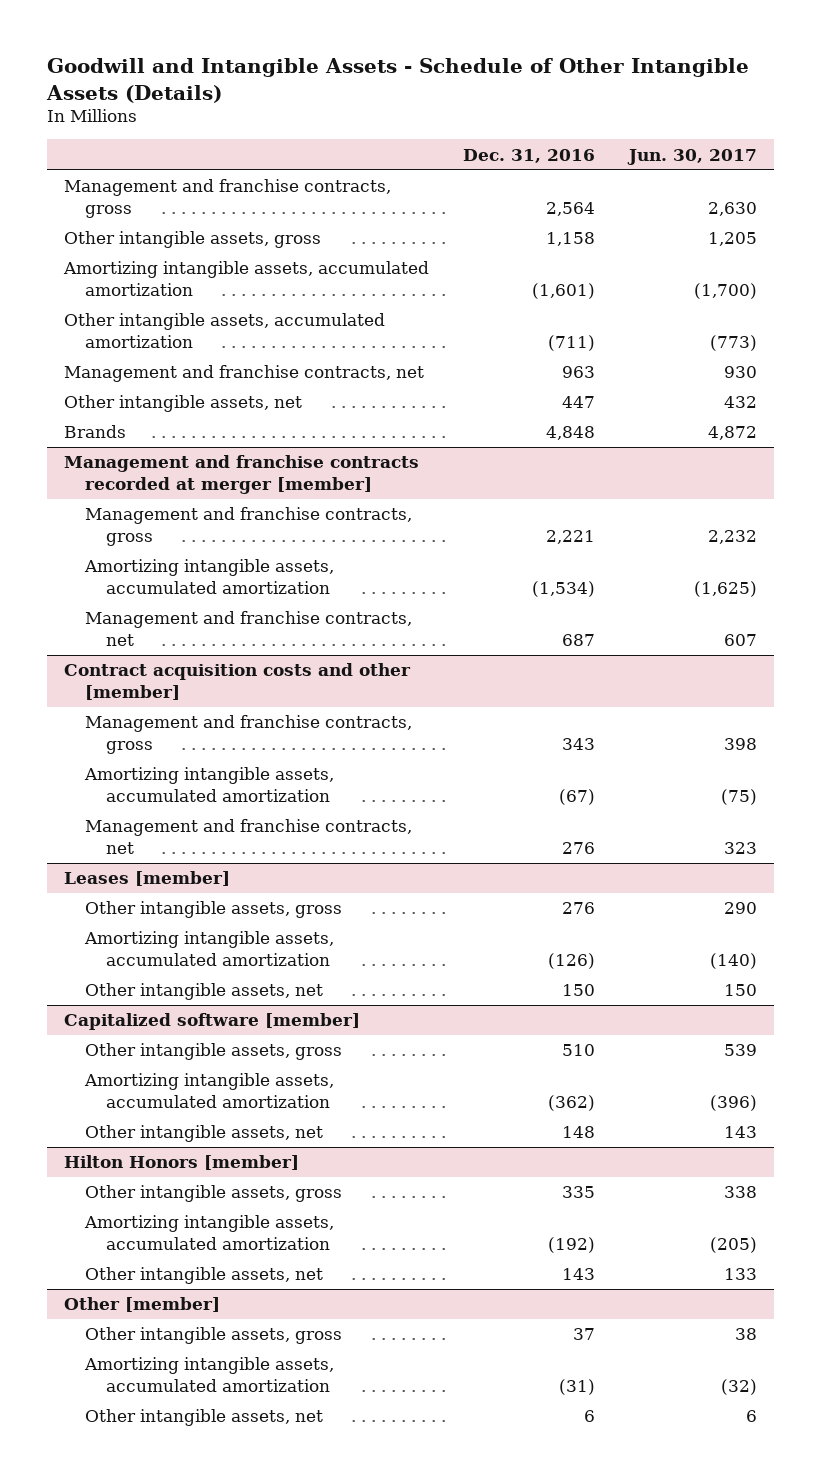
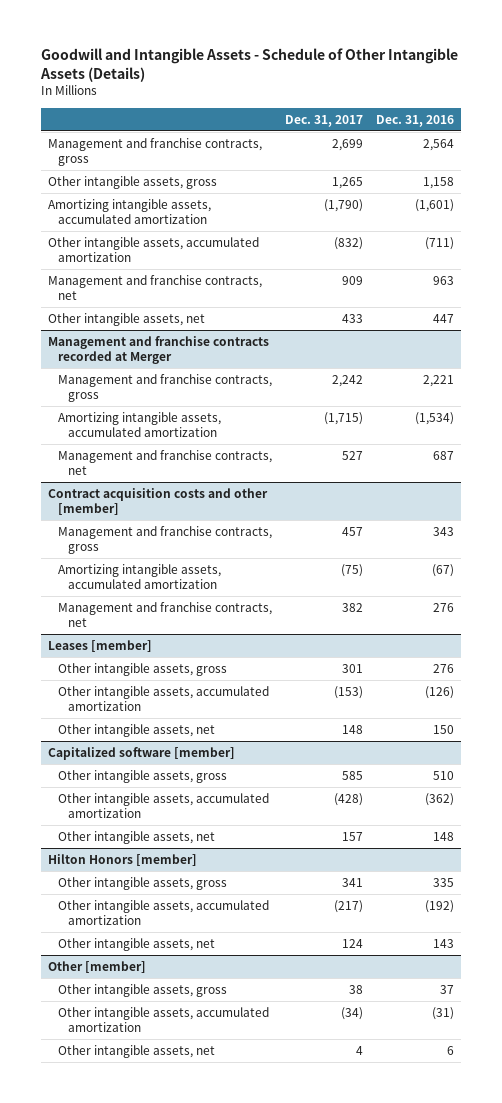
- | Dec. 31, 2016 | Jun. 30, 2017
+ | Dec. 31, 2017 | Dec. 31, 2016
- Brands | 4,848 | 4,872
- Management and franchise contracts recorded at merger [member]
+ Management and franchise contracts recorded at Merger
@ Leases [member]
- Amortizing intangible assets, accumulated amortization | (126) | (140)
+ Other intangible assets, accumulated amortization | (153) | (126)
@ Capitalized software [member]
- Amortizing intangible assets, accumulated amortization | (362) | (396)
+ Other intangible assets, accumulated amortization | (428) | (362)
@ Hilton Honors [member]
- Amortizing intangible assets, accumulated amortization | (192) | (205)
+ Other intangible assets, accumulated amortization | (217) | (192)
@ Other [member]
- Amortizing intangible assets, accumulated amortization | (31) | (32)
+ Other intangible assets, accumulated amortization | (34) | (31)

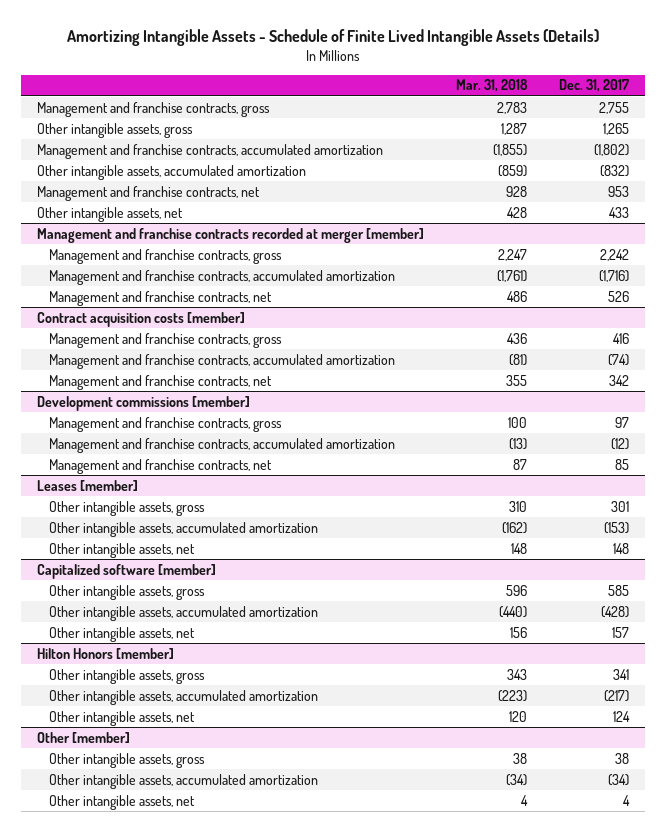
- Goodwill and Intangible Assets - Schedule of Other Intangible Assets (Details)
+ Amortizing Intangible Assets - Schedule of Finite Lived Intangible Assets (Details)
- | Dec. 31, 2017 | Dec. 31, 2016
+ | Mar. 31, 2018 | Dec. 31, 2017
- Management and franchise contracts, gross | 2,699 | 2,564
+ Management and franchise contracts, gross | 2,783 | 2,755
- Amortizing intangible assets, accumulated amortization | (1,790) | (1,601)
+ Management and franchise contracts, accumulated amortization | (1,855) | (1,802)
- Management and franchise contracts, net | 909 | 963
+ Management and franchise contracts, net | 928 | 953
- Management and franchise contracts recorded at Merger
+ Management and franchise contracts recorded at merger [member]
- Amortizing intangible assets, accumulated amortization | (1,715) | (1,534)
- Management and franchise contracts, net | 527 | 687
- Contract acquisition costs and other [member]
- Management and franchise contracts, gross | 457 | 343
- Amortizing intangible assets, accumulated amortization | (75) | (67)
- Management and franchise contracts, net | 382 | 276
+ Management and franchise contracts, accumulated amortization | (1,761) | (1,716)
+ Management and franchise contracts, net | 486 | 526
+ Contract acquisition costs [member]
+ Management and franchise contracts, gross | 436 | 416
+ Management and franchise contracts, accumulated amortization | (81) | (74)
+ Management and franchise contracts, net | 355 | 342
+ Development commissions [member]
+ Management and franchise contracts, gross | 100 | 97
+ Management and franchise contracts, accumulated amortization | (13) | (12)
+ Management and franchise contracts, net | 87 | 85

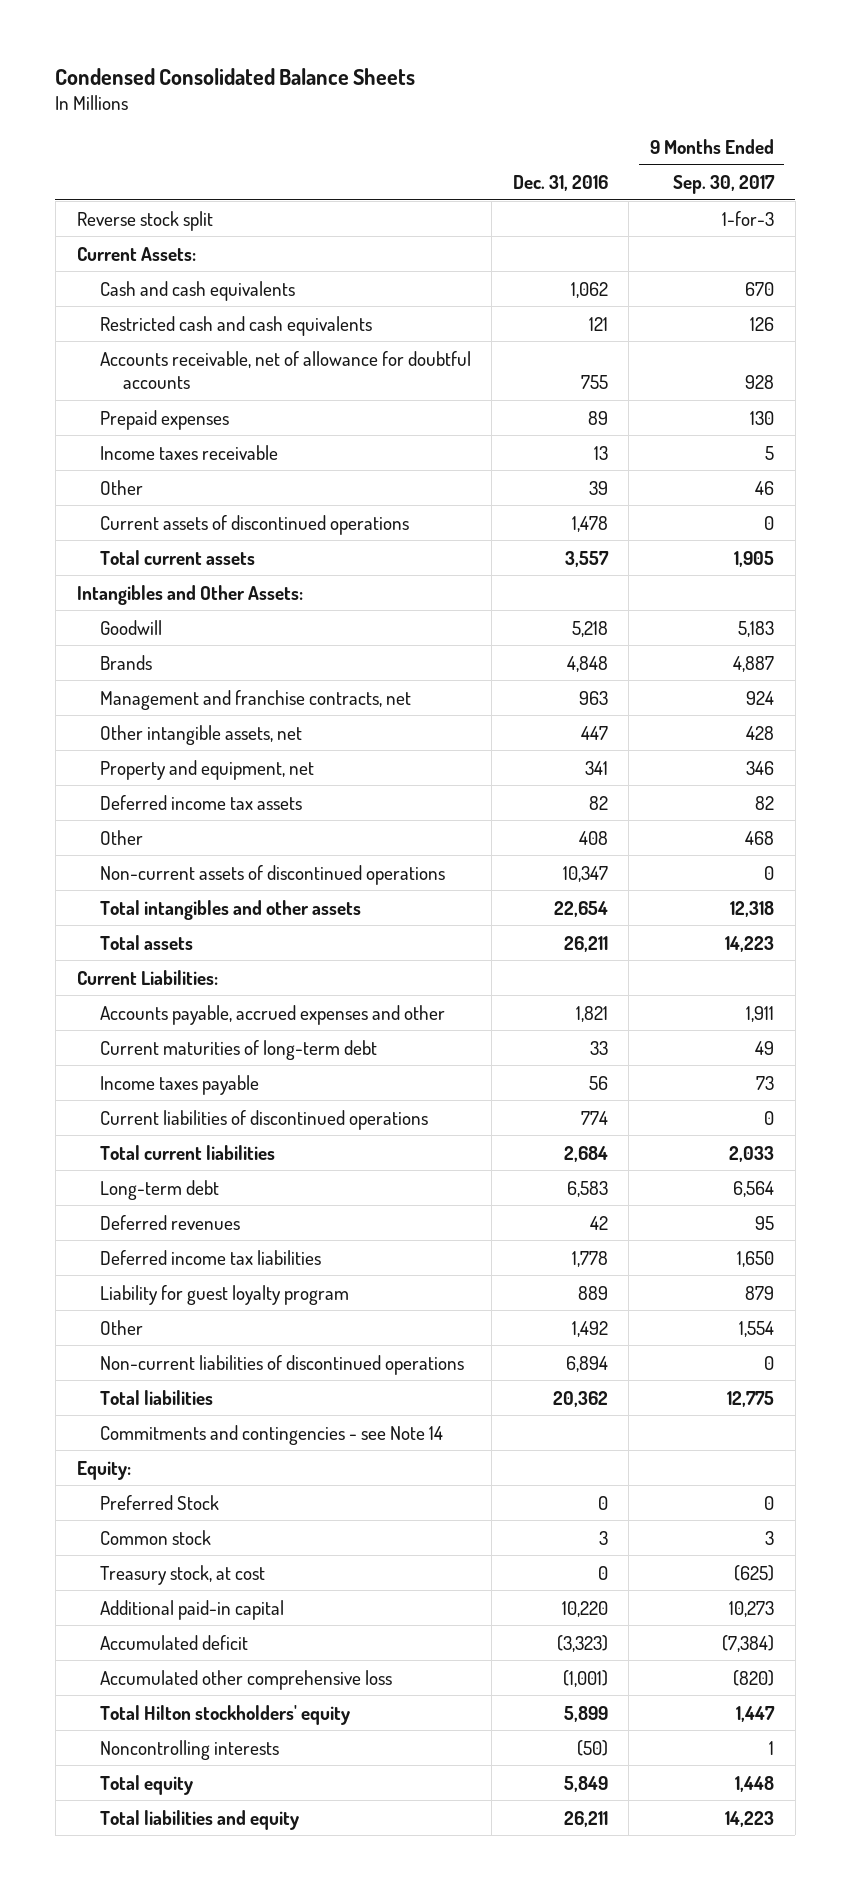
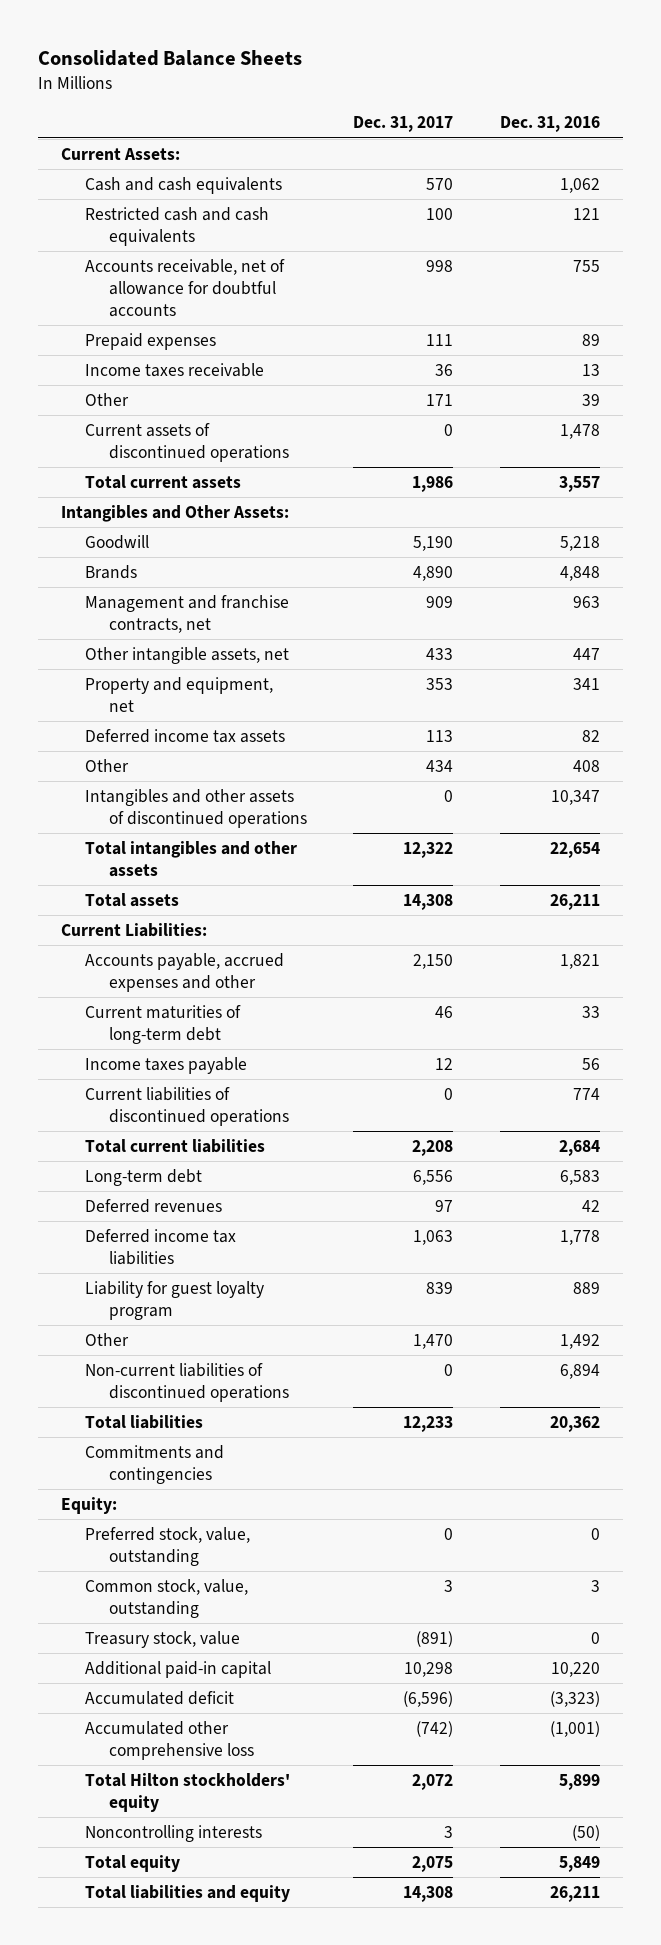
- Condensed Consolidated Balance Sheets
+ Consolidated Balance Sheets
- | Dec. 31, 2016 | 9 Months Ended Sep. 30, 2017
+ | Dec. 31, 2017 | Dec. 31, 2016
- Reverse stock split | | 1-for-3
- Non-current assets of discontinued operations | 10,347 | 0
+ Intangibles and other assets of discontinued operations | 0 | 10,347
- Commitments and contingencies - see Note 14
+ Commitments and contingencies
- Preferred Stock | 0 | 0
- Common stock | 3 | 3
- Treasury stock, at cost | 0 | (625)
+ Preferred stock, value, outstanding | 0 | 0
+ Common stock, value, outstanding | 3 | 3
+ Treasury stock, value | (891) | 0

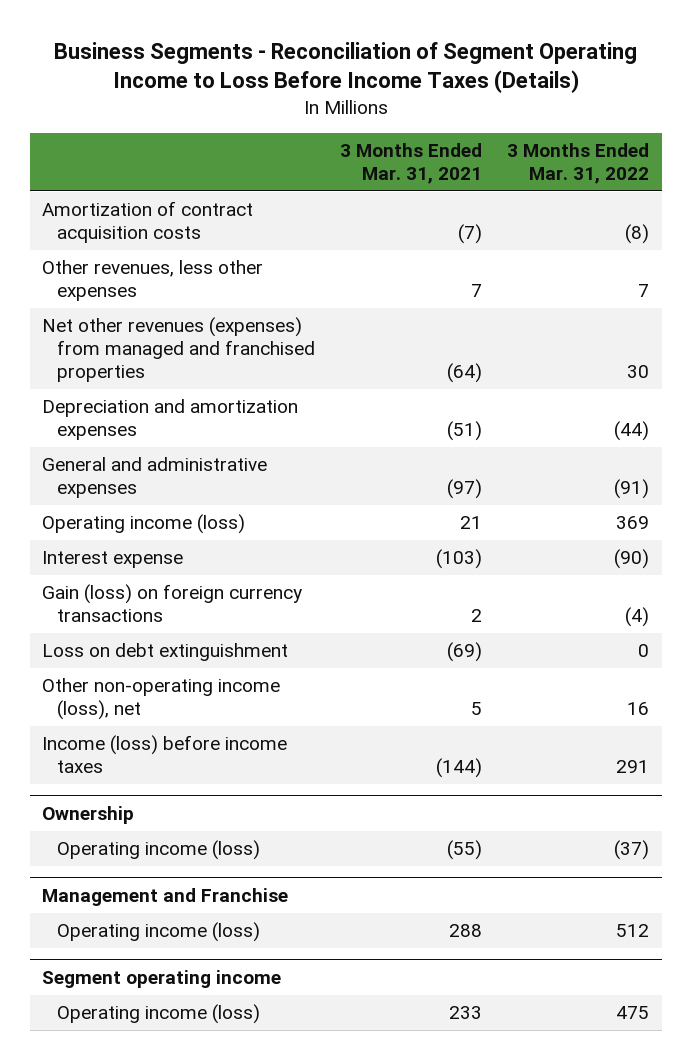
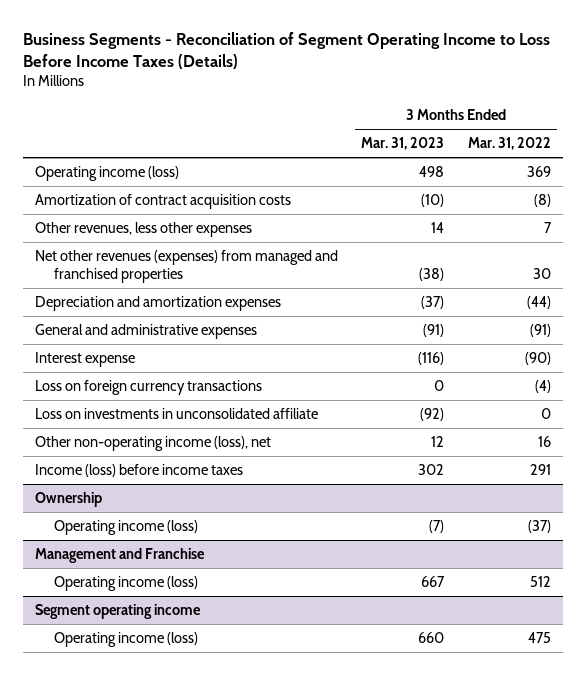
- | 3 Months Ended Mar. 31, 2021 | 3 Months Ended Mar. 31, 2022
+ | 3 Months Ended Mar. 31, 2023 | 3 Months Ended Mar. 31, 2022
moved up: Operating income (loss) | 498 | 369
- Gain (loss) on foreign currency transactions | 2 | (4)
- Loss on debt extinguishment | (69) | 0
+ Loss on foreign currency transactions | 0 | (4)
+ Loss on investments in unconsolidated affiliate | (92) | 0

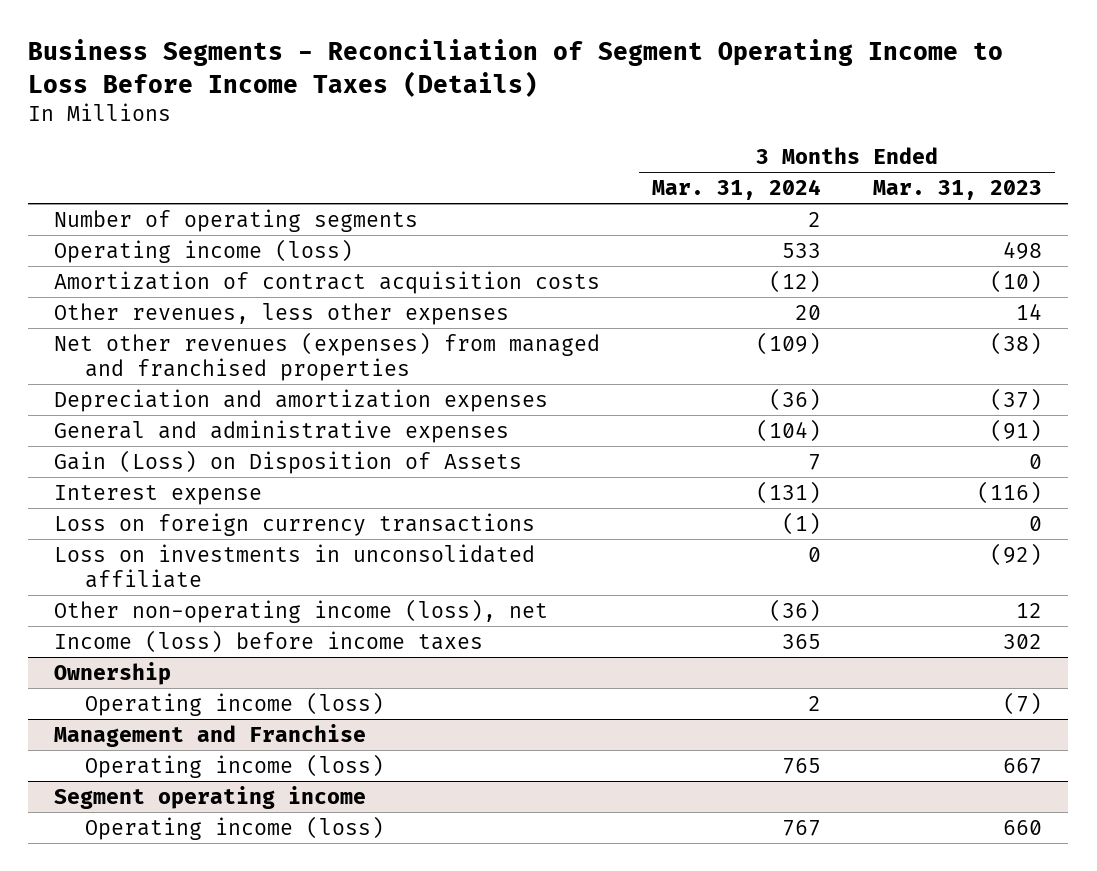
- | 3 Months Ended Mar. 31, 2023 | 3 Months Ended Mar. 31, 2022
+ | 3 Months Ended Mar. 31, 2024 | 3 Months Ended Mar. 31, 2023
+ Number of operating segments | 2 |
+ Gain (Loss) on Disposition of Assets | 7 | 0

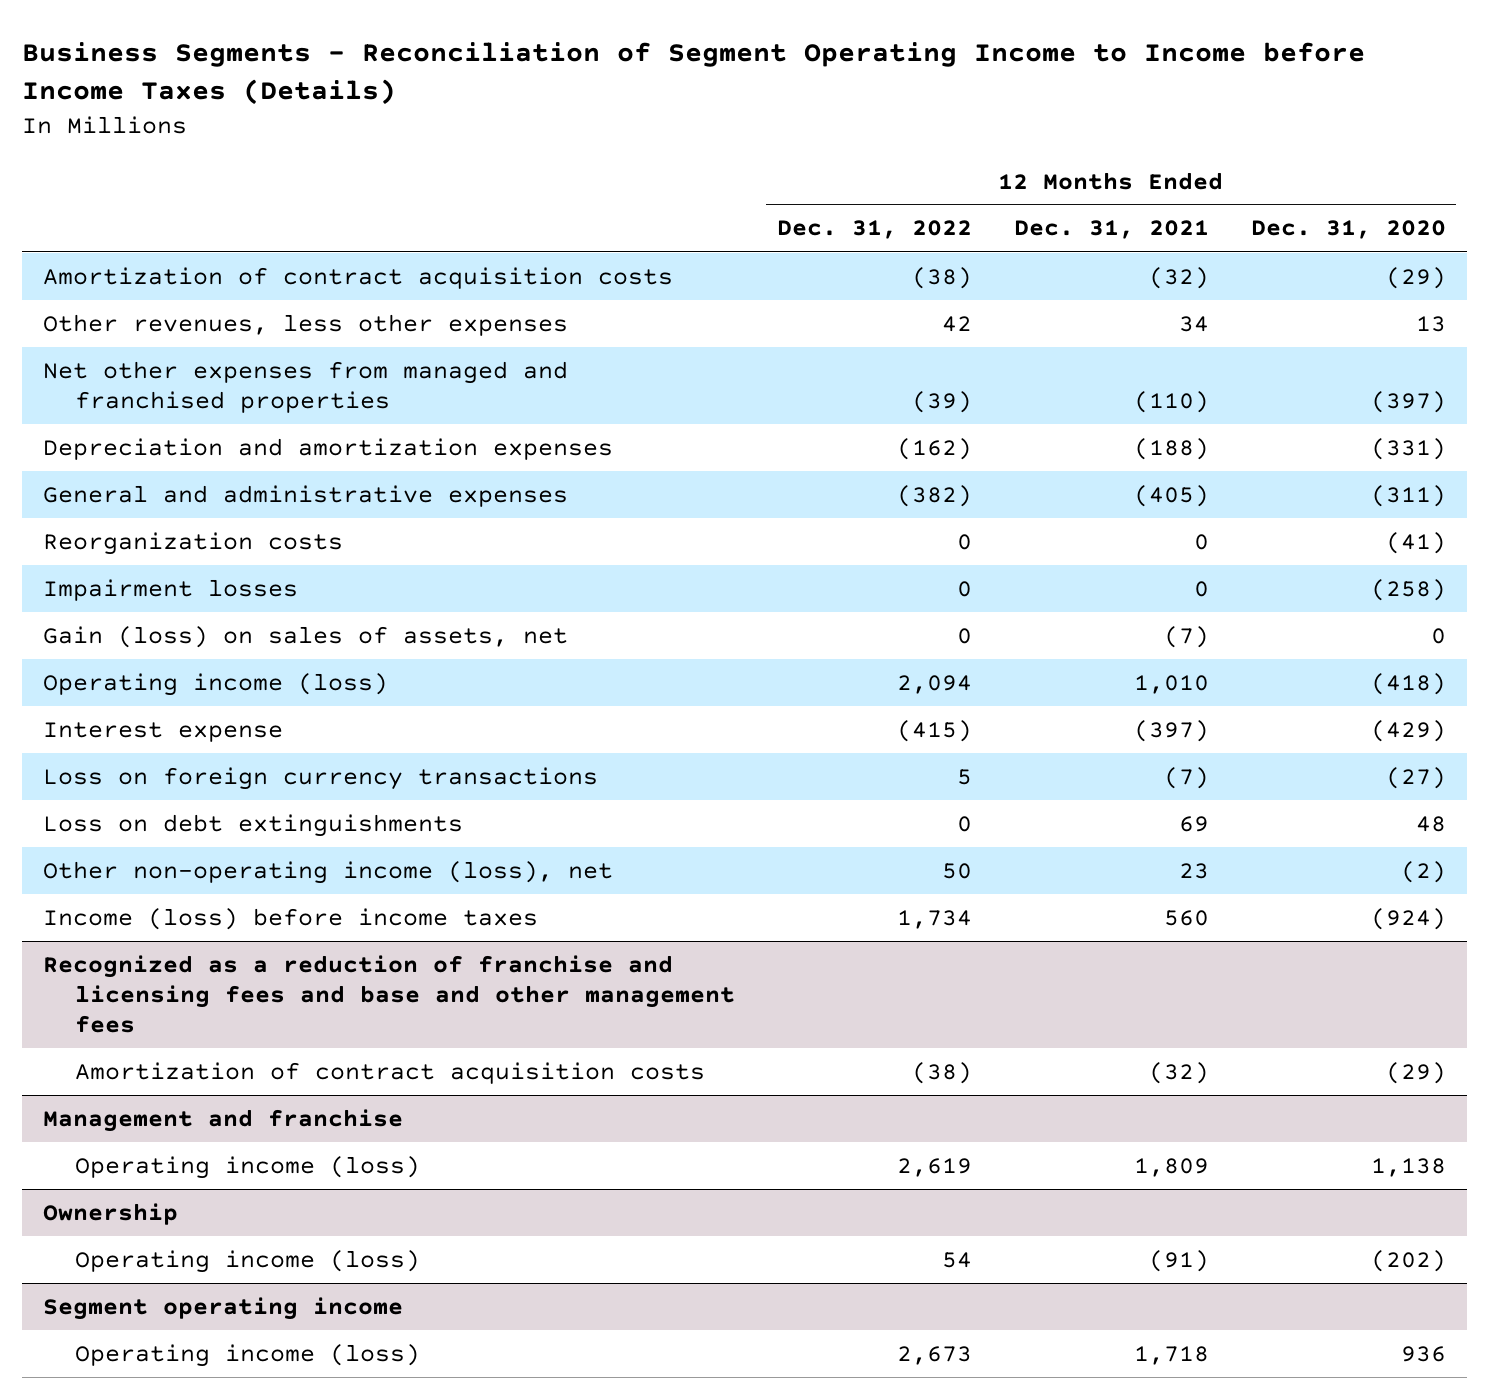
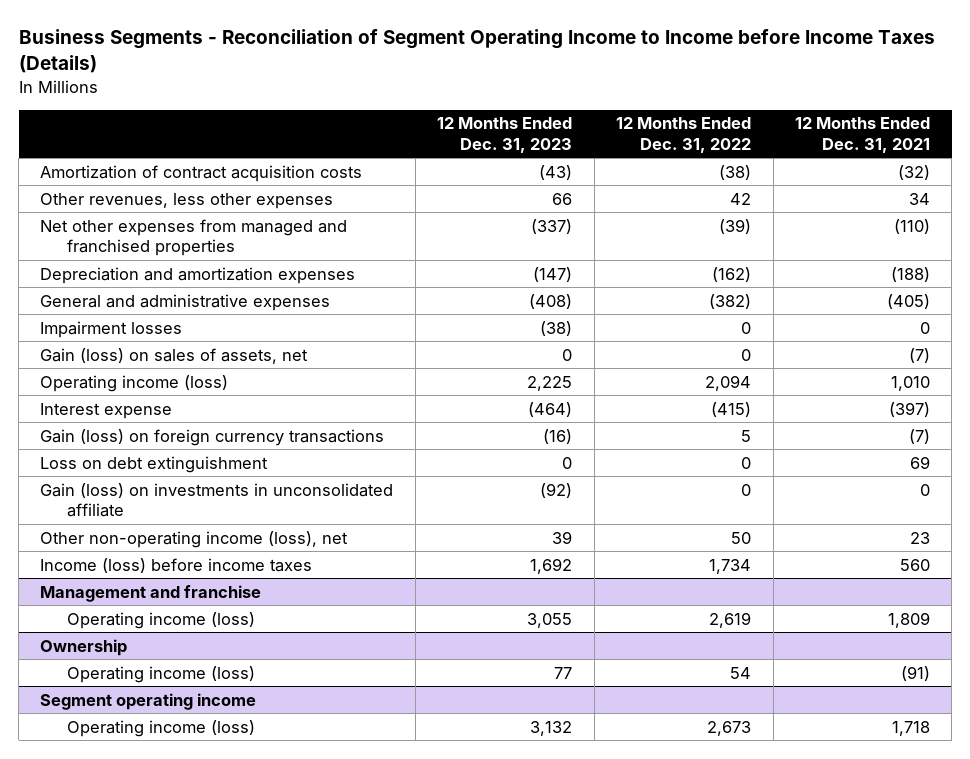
- | 12 Months Ended Dec. 31, 2022 | 12 Months Ended Dec. 31, 2021 | 12 Months Ended Dec. 31, 2020
+ | 12 Months Ended Dec. 31, 2023 | 12 Months Ended Dec. 31, 2022 | 12 Months Ended Dec. 31, 2021
- Reorganization costs | 0 | 0 | (41)
- Loss on foreign currency transactions | 5 | (7) | (27)
- Loss on debt extinguishments | 0 | 69 | 48
+ Gain (loss) on foreign currency transactions | (16) | 5 | (7)
+ Loss on debt extinguishment | 0 | 0 | 69
+ Gain (loss) on investments in unconsolidated affiliate | (92) | 0 | 0
- Recognized as a reduction of franchise and licensing fees and base and other management fees
- Amortization of contract acquisition costs | (38) | (32) | (29)

